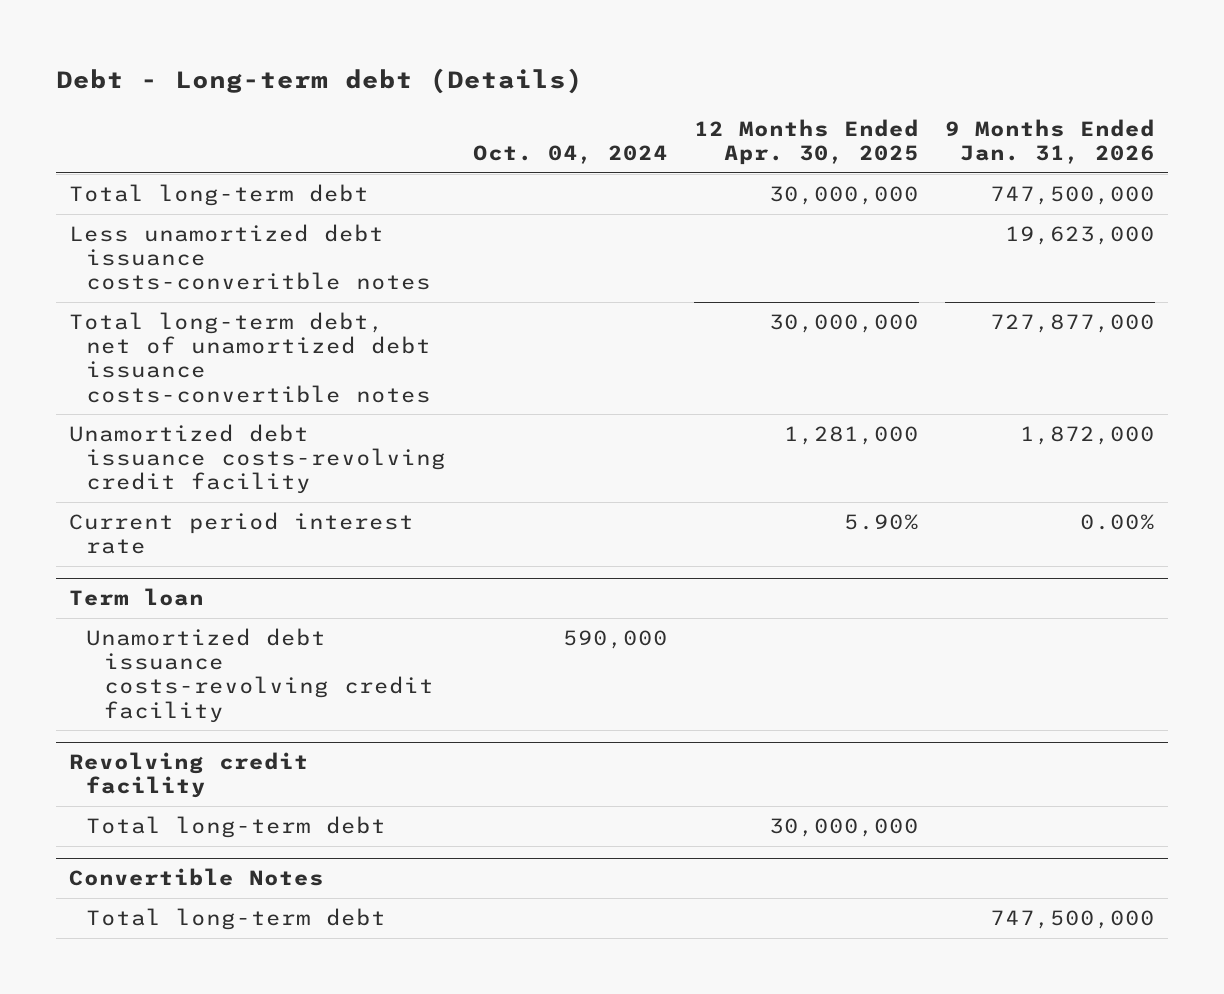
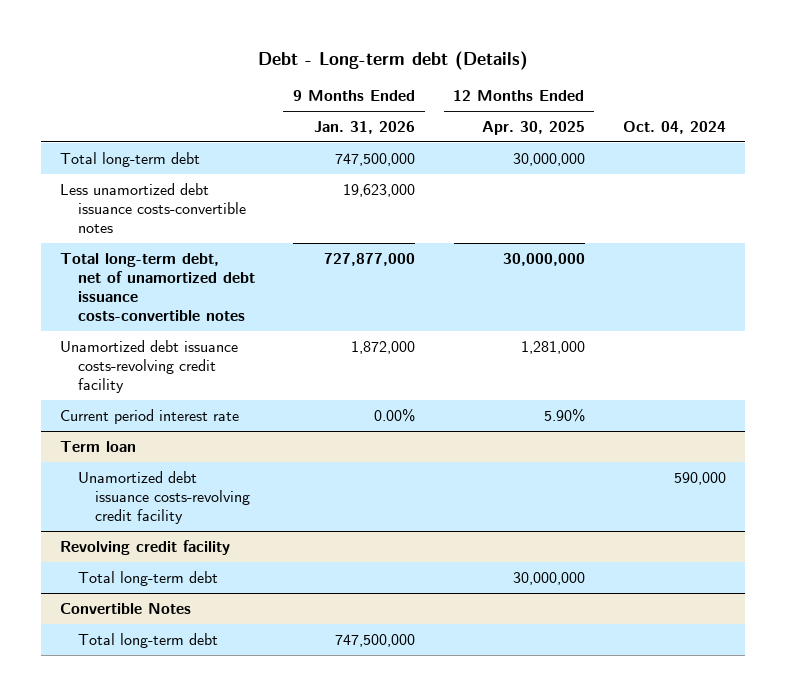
- | Oct. 04, 2024 | 12 Months Ended Apr. 30, 2025 | 9 Months Ended Jan. 31, 2026
+ | 9 Months Ended Jan. 31, 2026 | 12 Months Ended Apr. 30, 2025 | Oct. 04, 2024
- Less unamortized debt issuance costs-converitble notes | | | 19,623,000
+ Less unamortized debt issuance costs-convertible notes | 19,623,000 | |

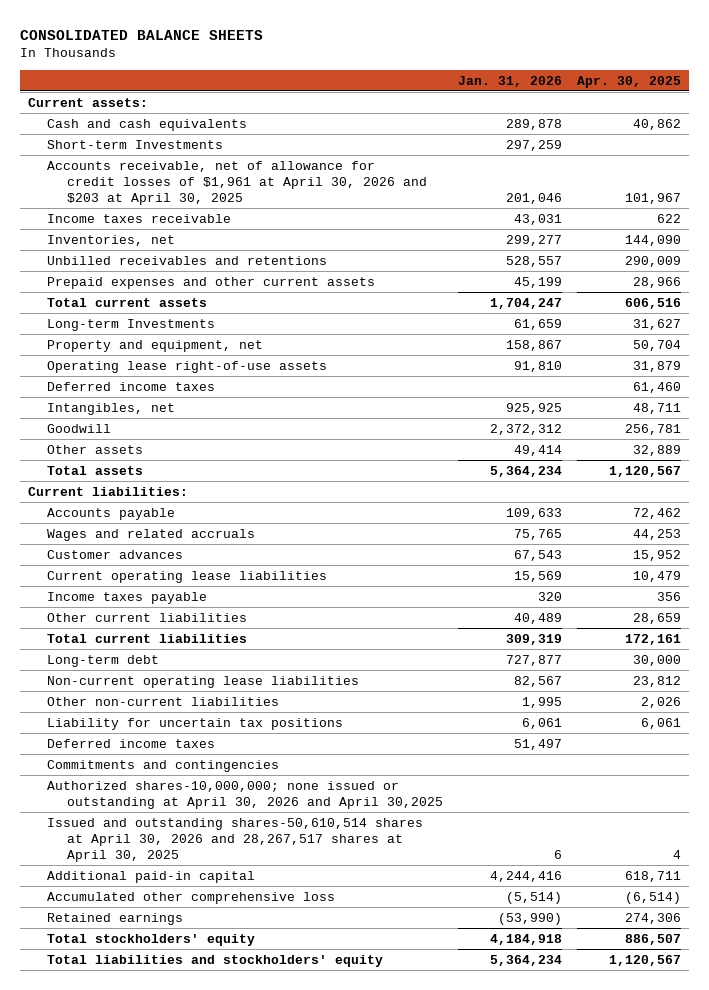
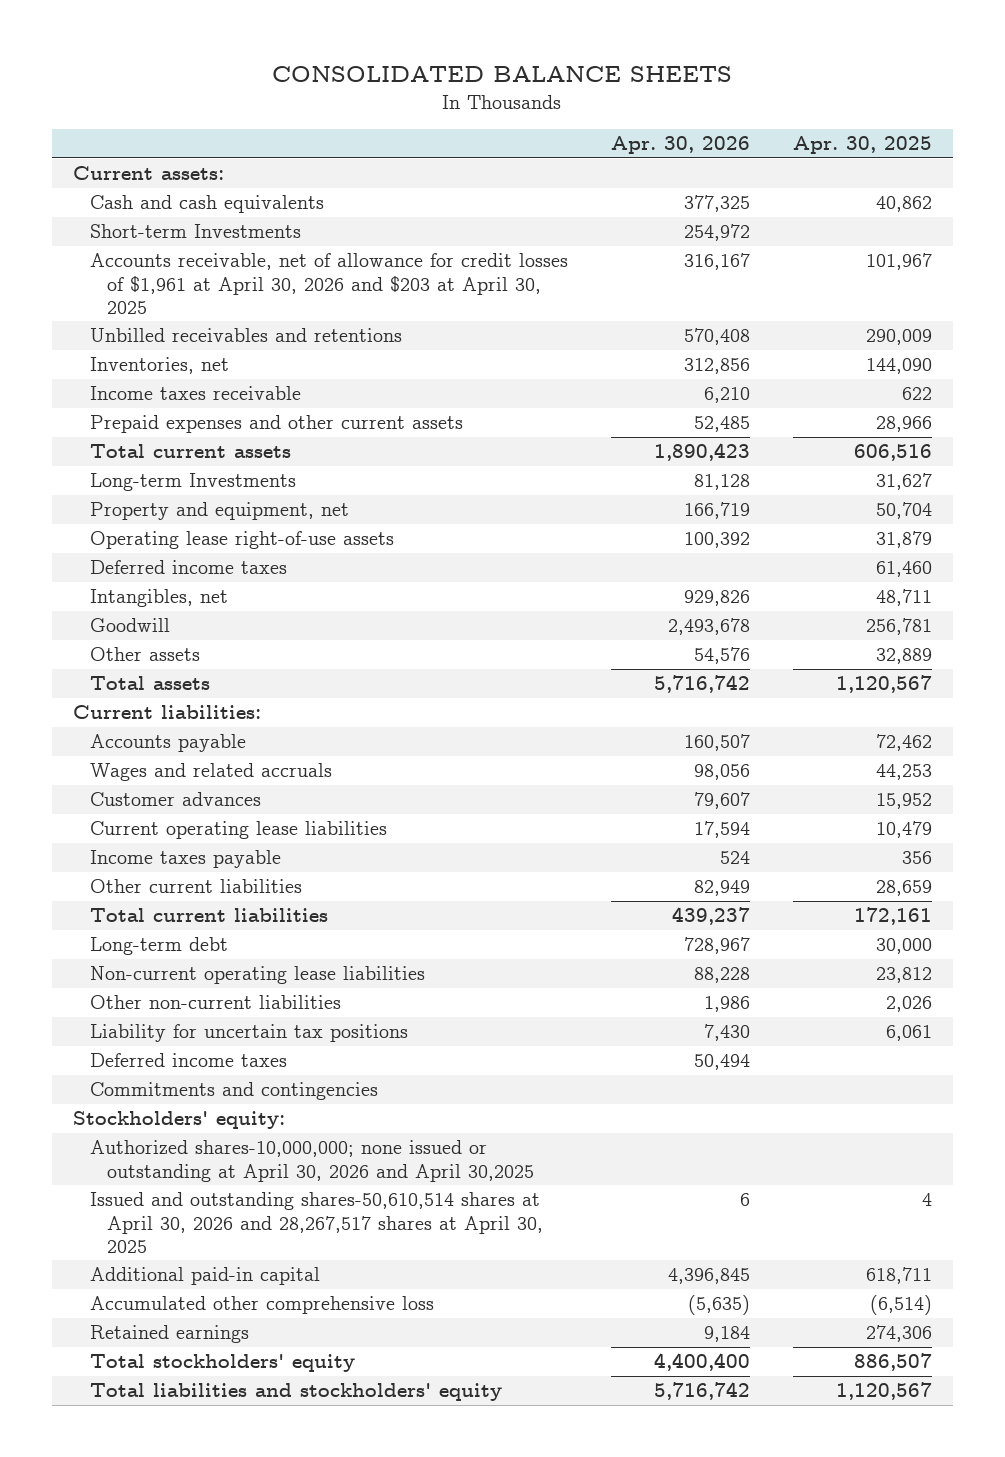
- | Jan. 31, 2026 | Apr. 30, 2025
+ | Apr. 30, 2026 | Apr. 30, 2025
moved down: Inventories, net | 312,856 | 144,090
moved down: Income taxes receivable | 6,210 | 622
+ Stockholders' equity:

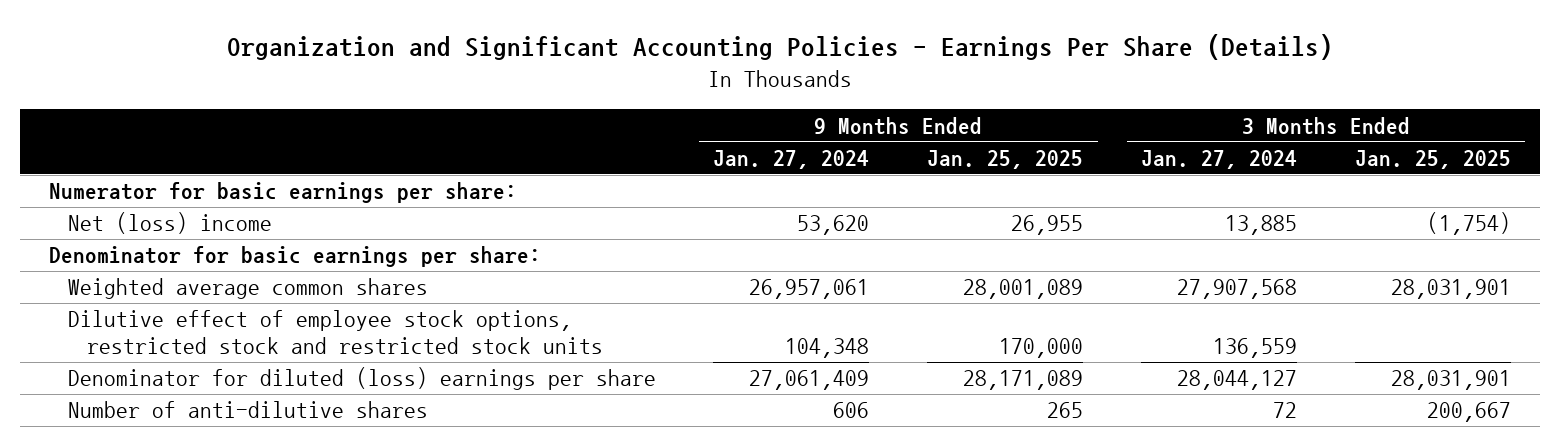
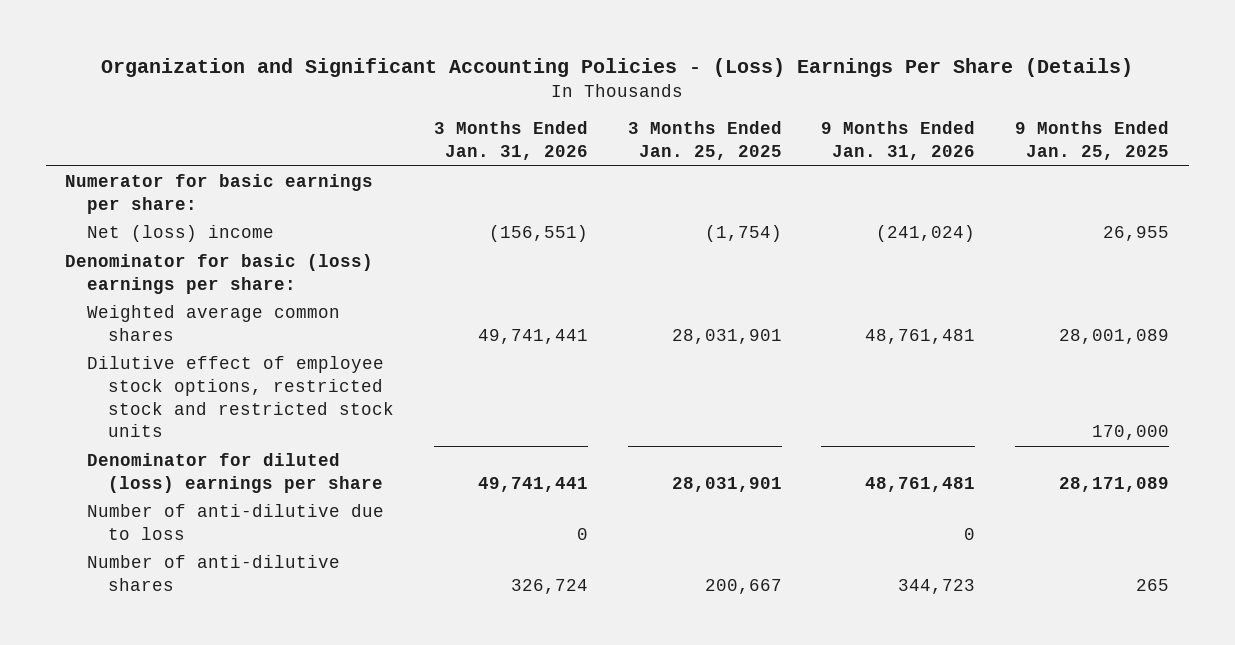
- Organization and Significant Accounting Policies - Earnings Per Share (Details)
+ Organization and Significant Accounting Policies - (Loss) Earnings Per Share (Details)
- | 9 Months Ended Jan. 27, 2024 | 9 Months Ended Jan. 25, 2025 | 3 Months Ended Jan. 27, 2024 | 3 Months Ended Jan. 25, 2025
+ | 3 Months Ended Jan. 31, 2026 | 3 Months Ended Jan. 25, 2025 | 9 Months Ended Jan. 31, 2026 | 9 Months Ended Jan. 25, 2025
- Denominator for basic earnings per share:
+ Denominator for basic (loss) earnings per share:
+ Number of anti-dilutive due to loss | 0 | | 0 |

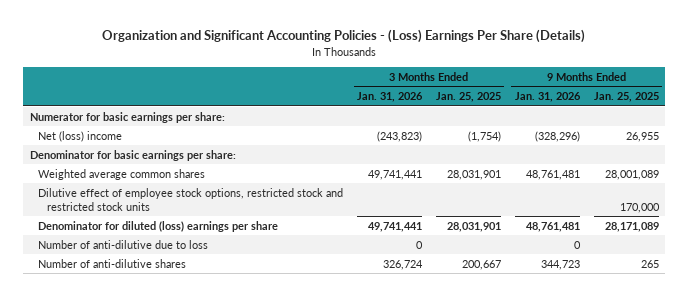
- Net (loss) income | (156,551) | (1,754) | (241,024) | 26,955
- Denominator for basic (loss) earnings per share:
+ Net (loss) income | (243,823) | (1,754) | (328,296) | 26,955
+ Denominator for basic earnings per share:

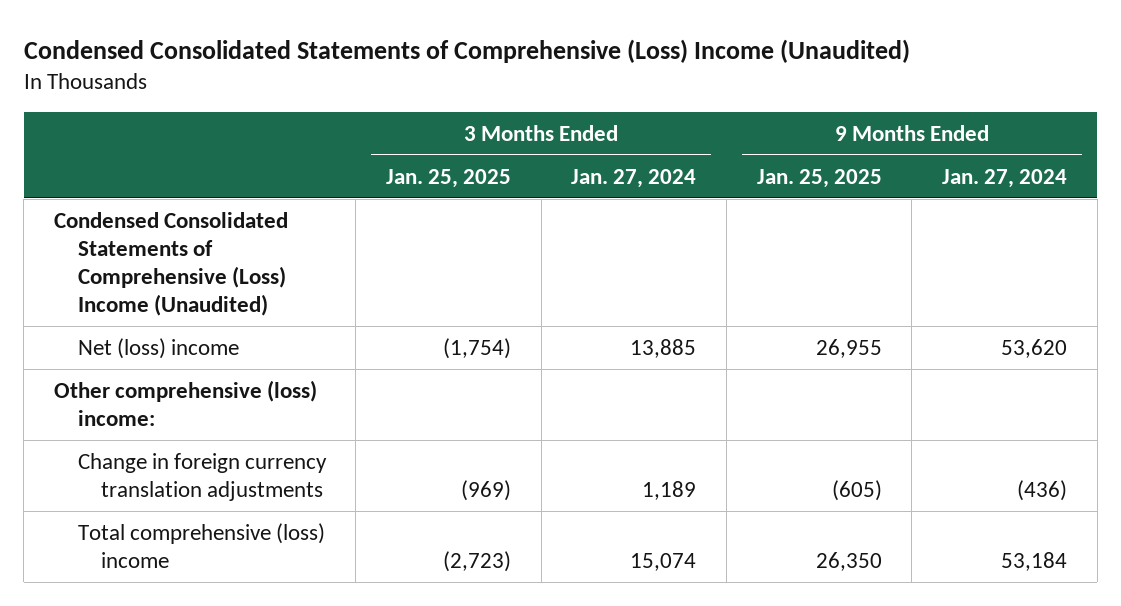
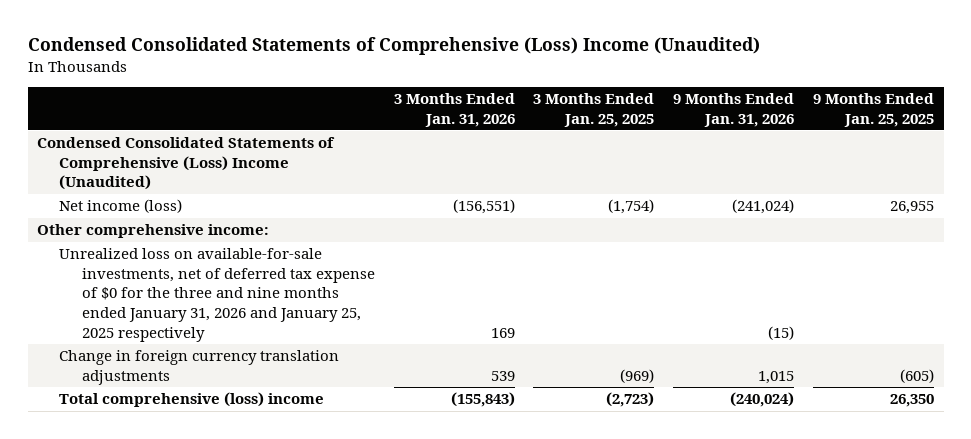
- | 3 Months Ended Jan. 25, 2025 | 3 Months Ended Jan. 27, 2024 | 9 Months Ended Jan. 25, 2025 | 9 Months Ended Jan. 27, 2024
+ | 3 Months Ended Jan. 31, 2026 | 3 Months Ended Jan. 25, 2025 | 9 Months Ended Jan. 31, 2026 | 9 Months Ended Jan. 25, 2025
- Net (loss) income | (1,754) | 13,885 | 26,955 | 53,620
- Other comprehensive (loss) income:
+ Net income (loss) | (156,551) | (1,754) | (241,024) | 26,955
+ Other comprehensive income:
+ Unrealized loss on available-for-sale investments, net of deferred tax expense of $0 for the three and nine months ended January 31, 2026 and January 25, 2025 respectively | 169 | | (15) |

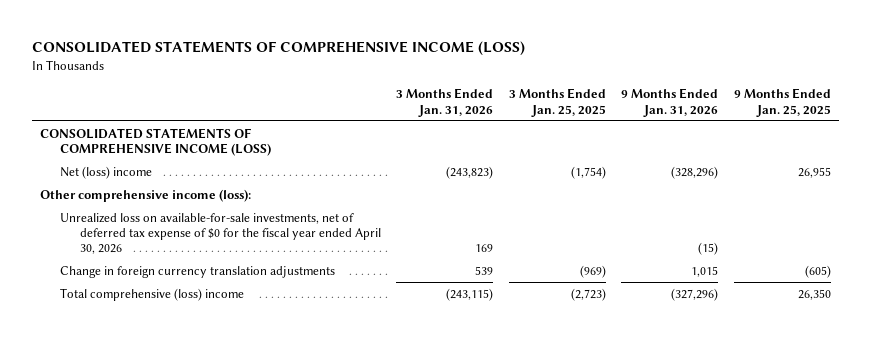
- Condensed Consolidated Statements of Comprehensive (Loss) Income (Unaudited)
+ CONSOLIDATED STATEMENTS OF COMPREHENSIVE INCOME (LOSS)
- Condensed Consolidated Statements of Comprehensive (Loss) Income (Unaudited)
- Net income (loss) | (156,551) | (1,754) | (241,024) | 26,955
- Other comprehensive income:
- Unrealized loss on available-for-sale investments, net of deferred tax expense of $0 for the three and nine months ended January 31, 2026 and January 25, 2025 respectively | 169 | | (15) |
+ CONSOLIDATED STATEMENTS OF COMPREHENSIVE INCOME (LOSS)
+ Net (loss) income | (243,823) | (1,754) | (328,296) | 26,955
+ Other comprehensive income (loss):
+ Unrealized loss on available-for-sale investments, net of deferred tax expense of $0 for the fiscal year ended April 30, 2026 | 169 | | (15) |
- Total comprehensive (loss) income | (155,843) | (2,723) | (240,024) | 26,350
+ Total comprehensive (loss) income | (243,115) | (2,723) | (327,296) | 26,350

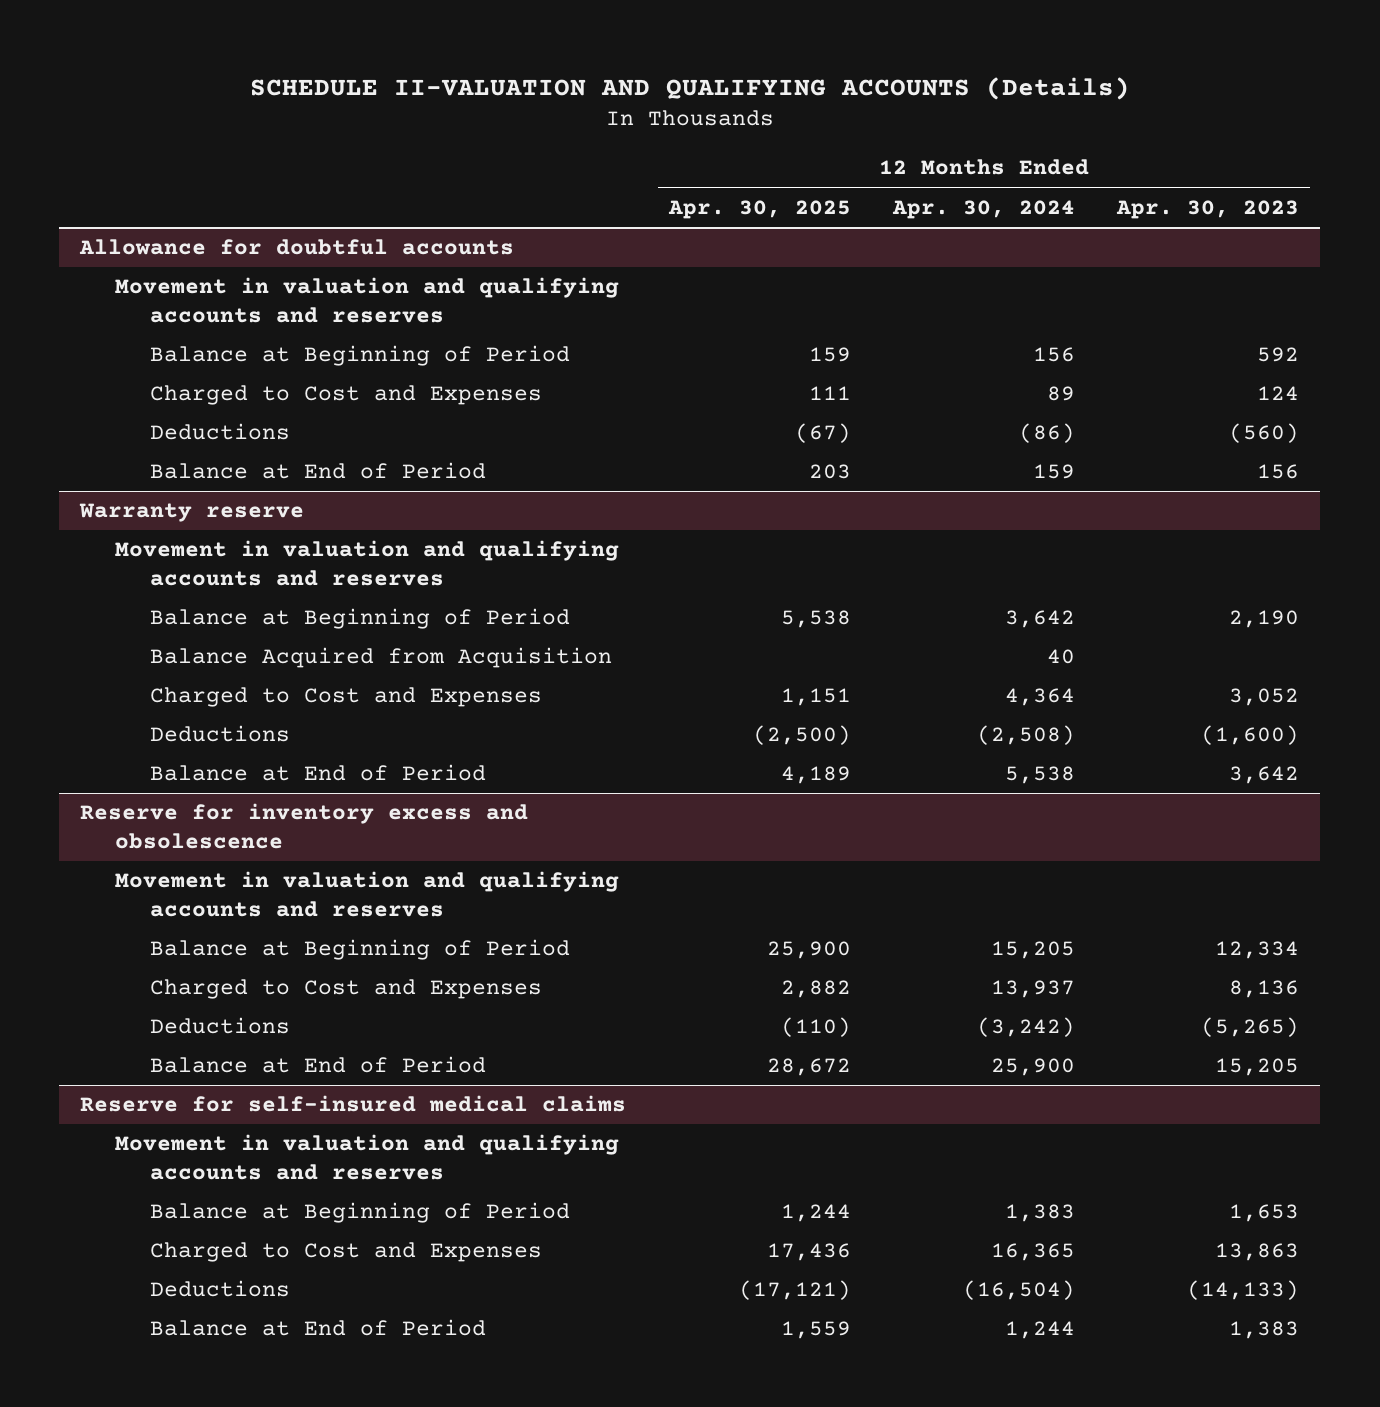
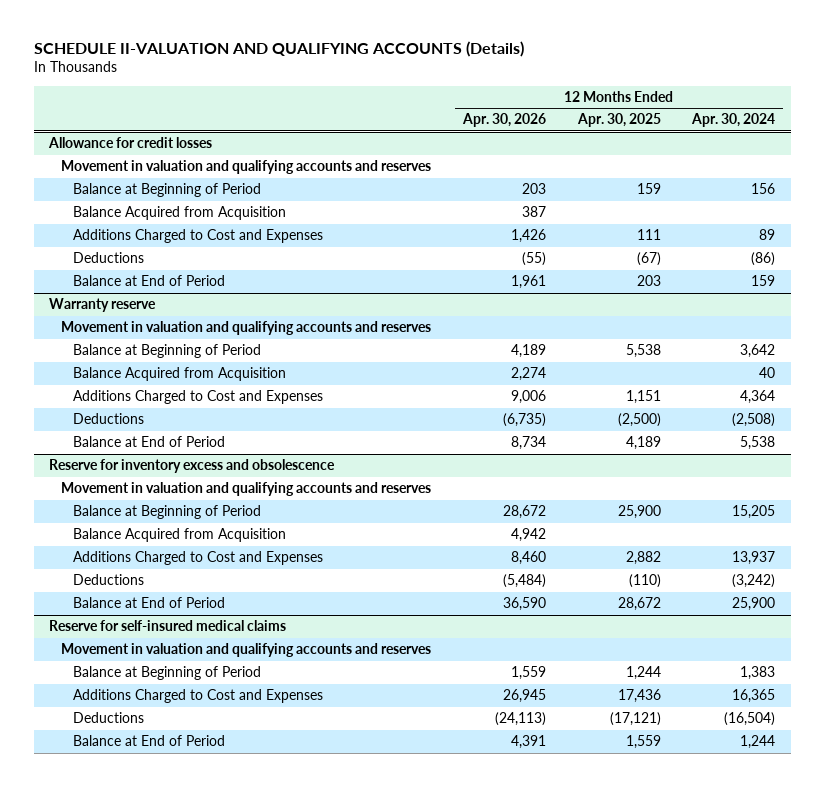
- | 12 Months Ended Apr. 30, 2025 | 12 Months Ended Apr. 30, 2024 | 12 Months Ended Apr. 30, 2023
+ | 12 Months Ended Apr. 30, 2026 | 12 Months Ended Apr. 30, 2025 | 12 Months Ended Apr. 30, 2024
- Allowance for doubtful accounts
+ Allowance for credit losses
- Charged to Cost and Expenses | 111 | 89 | 124
+ Balance Acquired from Acquisition | 387 | |
+ Additions Charged to Cost and Expenses | 1,426 | 111 | 89
@ Warranty reserve
- Charged to Cost and Expenses | 1,151 | 4,364 | 3,052
+ Additions Charged to Cost and Expenses | 9,006 | 1,151 | 4,364
@ Reserve for inventory excess and obsolescence
- Charged to Cost and Expenses | 2,882 | 13,937 | 8,136
+ Balance Acquired from Acquisition | 4,942 | |
+ Additions Charged to Cost and Expenses | 8,460 | 2,882 | 13,937
@ Reserve for self-insured medical claims
- Charged to Cost and Expenses | 17,436 | 16,365 | 13,863
+ Additions Charged to Cost and Expenses | 26,945 | 17,436 | 16,365

